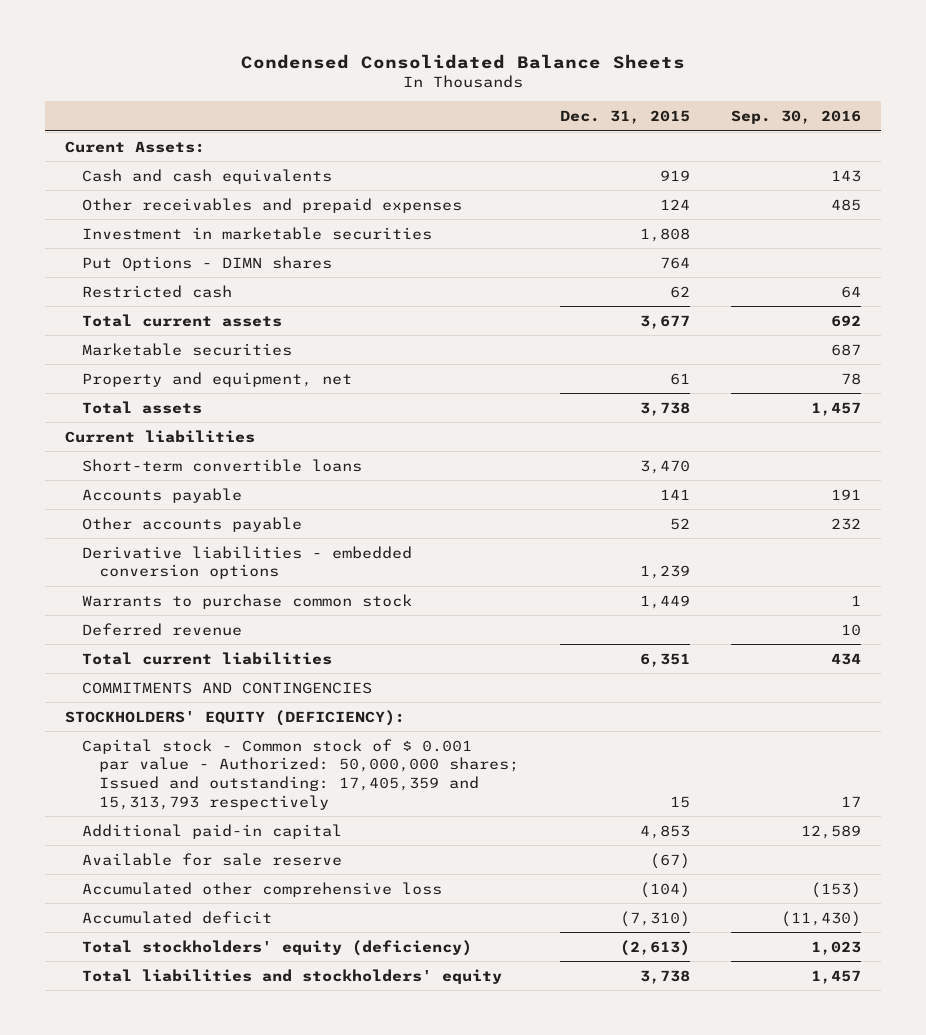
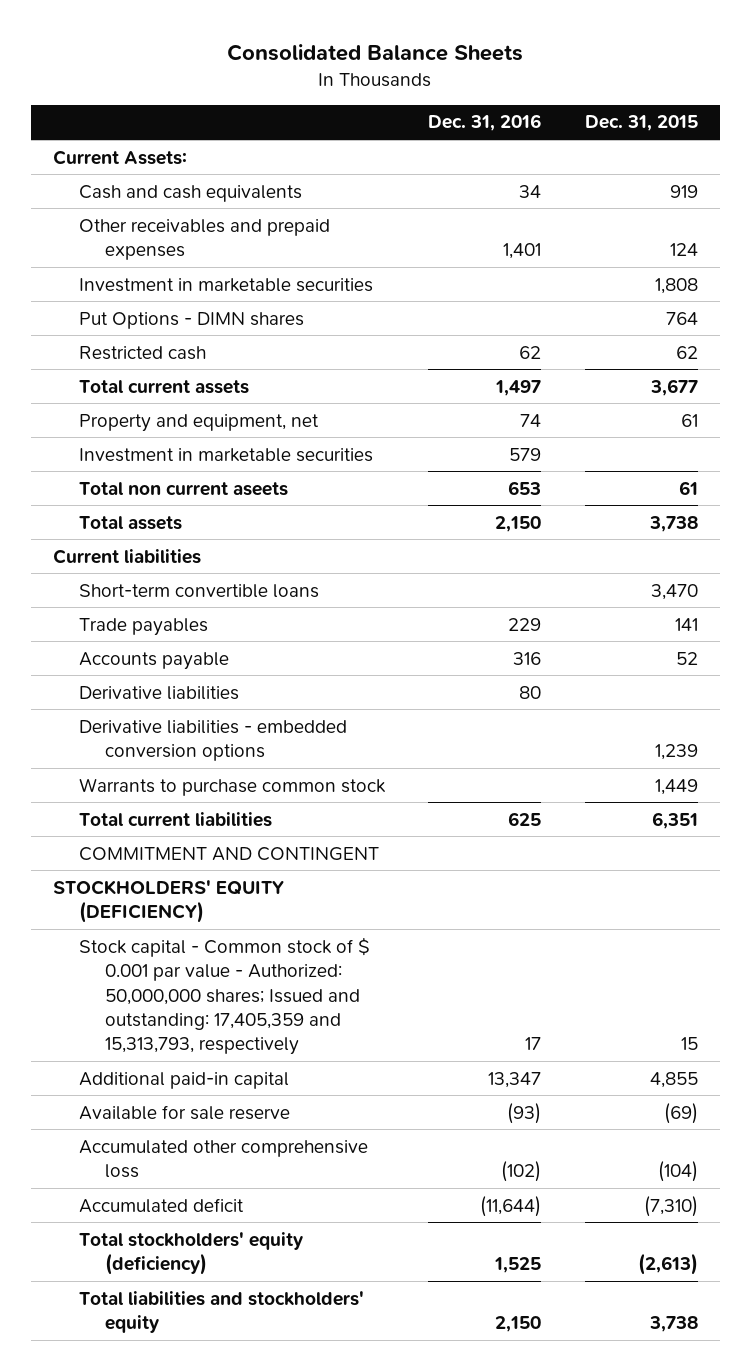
- Condensed Consolidated Balance Sheets
+ Consolidated Balance Sheets
- | Dec. 31, 2015 | Sep. 30, 2016
+ | Dec. 31, 2016 | Dec. 31, 2015
- Curent Assets:
+ Current Assets:
- Marketable securities | | 687
+ Investment in marketable securities | 579 |
+ Total non current aseets | 653 | 61
- Accounts payable | 141 | 191
- Other accounts payable | 52 | 232
+ Trade payables | 229 | 141
+ Accounts payable | 316 | 52
+ Derivative liabilities | 80 |
- Deferred revenue | | 10
- COMMITMENTS AND CONTINGENCIES
- STOCKHOLDERS' EQUITY (DEFICIENCY):
- Capital stock - Common stock of $ 0.001 par value - Authorized: 50,000,000 shares; Issued and outstanding: 17,405,359 and 15,313,793 respectively | 15 | 17
- Additional paid-in capital | 4,853 | 12,589
- Available for sale reserve | (67) |
+ COMMITMENT AND CONTINGENT
+ STOCKHOLDERS' EQUITY (DEFICIENCY)
+ Stock capital - Common stock of $ 0.001 par value - Authorized: 50,000,000 shares; Issued and outstanding: 17,405,359 and 15,313,793, respectively | 17 | 15
+ Additional paid-in capital | 13,347 | 4,855
+ Available for sale reserve | (93) | (69)

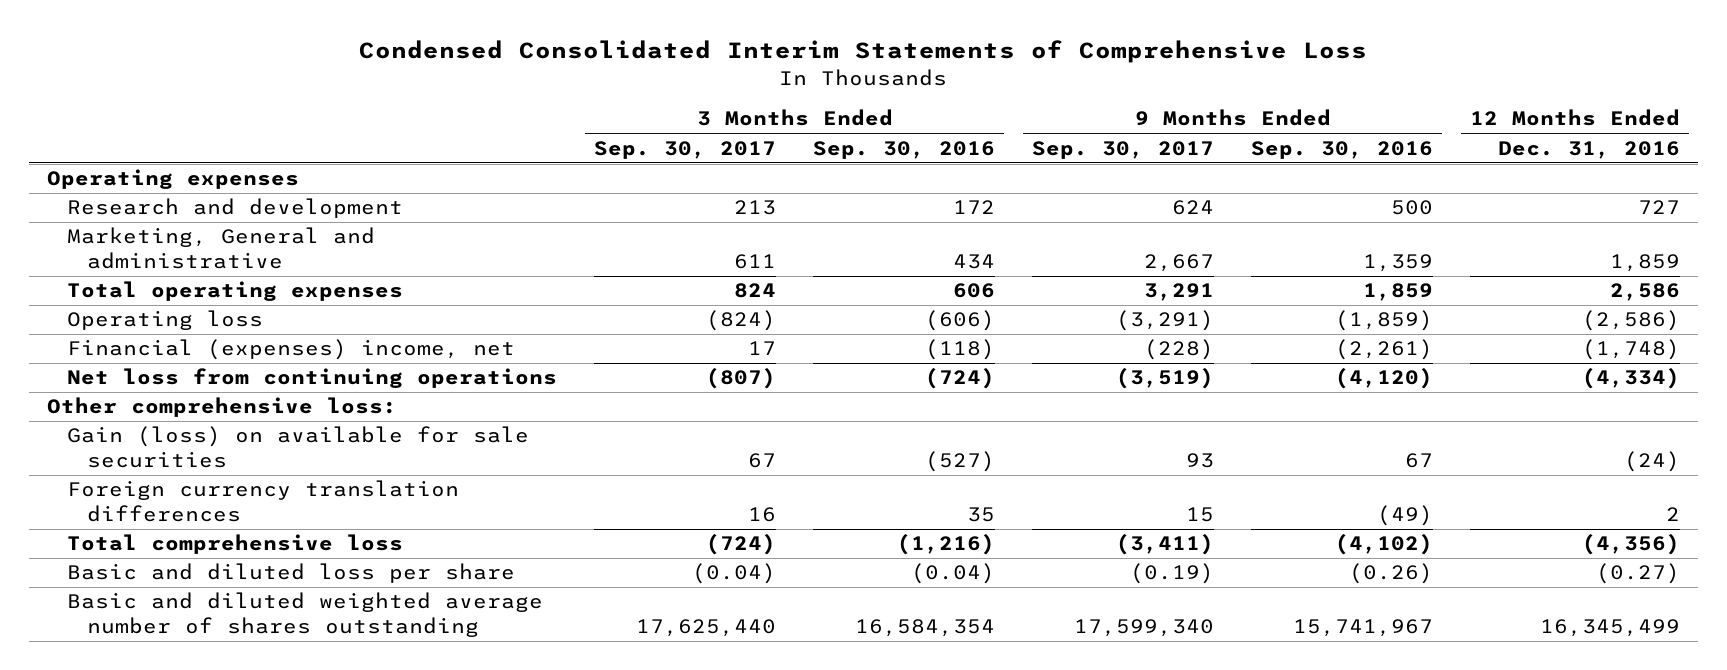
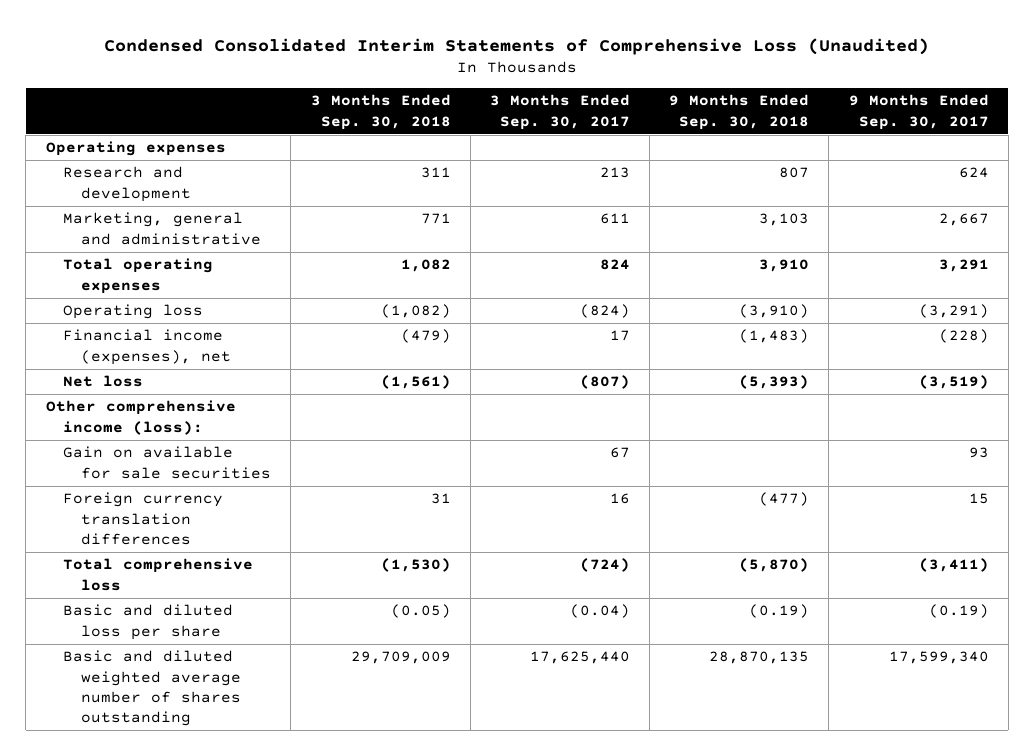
- Condensed Consolidated Interim Statements of Comprehensive Loss
+ Condensed Consolidated Interim Statements of Comprehensive Loss (Unaudited)
- | 3 Months Ended Sep. 30, 2017 | 3 Months Ended Sep. 30, 2016 | 9 Months Ended Sep. 30, 2017 | 9 Months Ended Sep. 30, 2016 | 12 Months Ended Dec. 31, 2016
+ | 3 Months Ended Sep. 30, 2018 | 3 Months Ended Sep. 30, 2017 | 9 Months Ended Sep. 30, 2018 | 9 Months Ended Sep. 30, 2017
- Marketing, General and administrative | 611 | 434 | 2,667 | 1,359 | 1,859
+ Marketing, general and administrative | 771 | 611 | 3,103 | 2,667
- Financial (expenses) income, net | 17 | (118) | (228) | (2,261) | (1,748)
- Net loss from continuing operations | (807) | (724) | (3,519) | (4,120) | (4,334)
- Other comprehensive loss:
- Gain (loss) on available for sale securities | 67 | (527) | 93 | 67 | (24)
+ Financial income (expenses), net | (479) | 17 | (1,483) | (228)
+ Net loss | (1,561) | (807) | (5,393) | (3,519)
+ Other comprehensive income (loss):
+ Gain on available for sale securities | | 67 | | 93

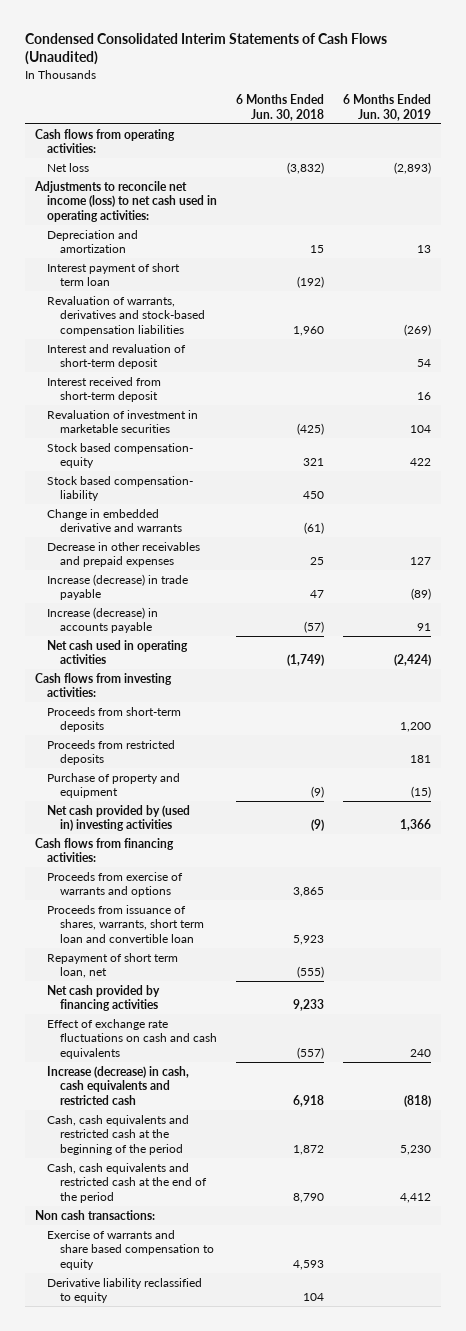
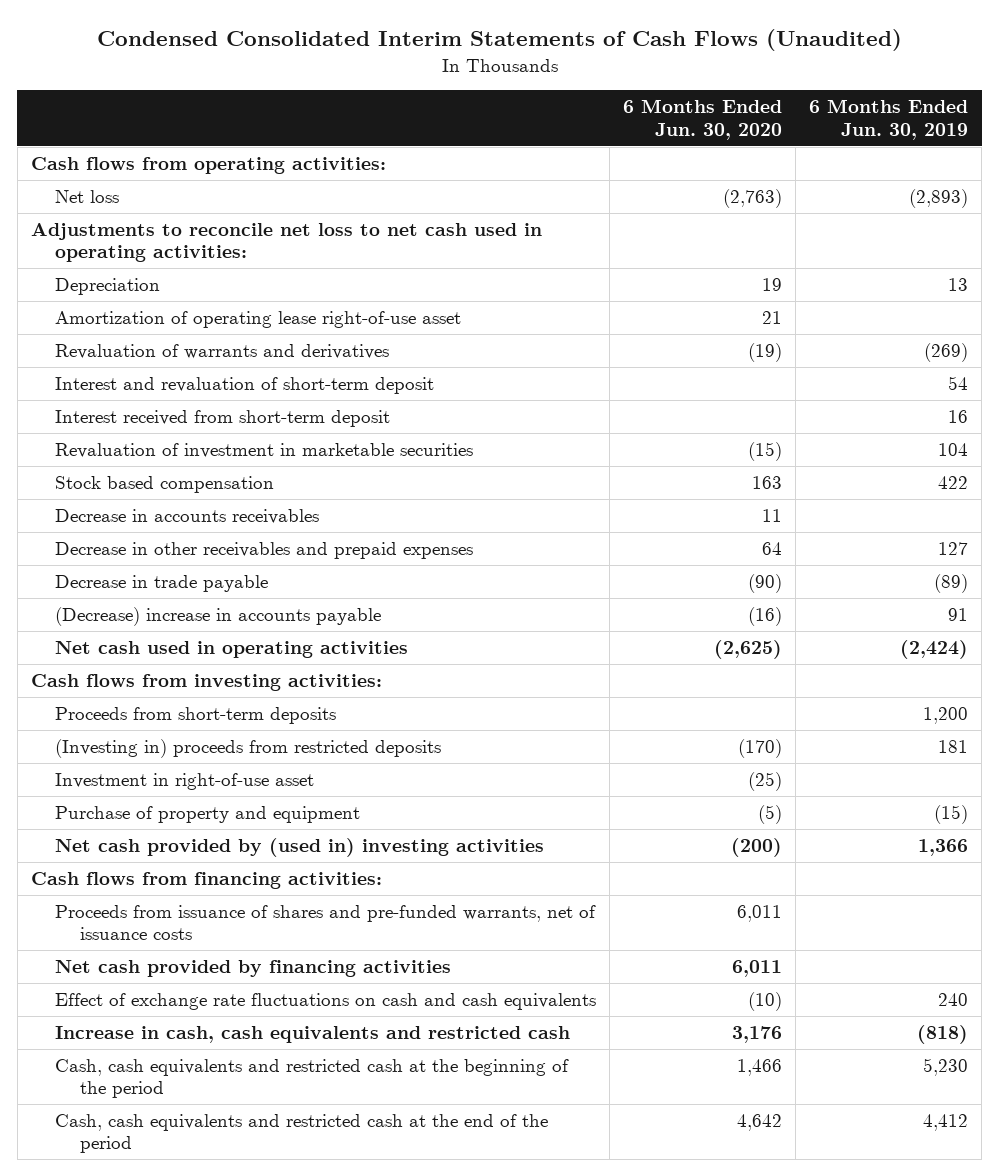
- | 6 Months Ended Jun. 30, 2018 | 6 Months Ended Jun. 30, 2019
+ | 6 Months Ended Jun. 30, 2020 | 6 Months Ended Jun. 30, 2019
- Adjustments to reconcile net income (loss) to net cash used in operating activities:
- Depreciation and amortization | 15 | 13
- Interest payment of short term loan | (192) |
- Revaluation of warrants, derivatives and stock-based compensation liabilities | 1,960 | (269)
+ Adjustments to reconcile net loss to net cash used in operating activities:
+ Depreciation | 19 | 13
+ Amortization of operating lease right-of-use asset | 21 |
+ Revaluation of warrants and derivatives | (19) | (269)
- Stock based compensation- equity | 321 | 422
- Stock based compensation- liability | 450 |
- Change in embedded derivative and warrants | (61) |
+ Stock based compensation | 163 | 422
+ Decrease in accounts receivables | 11 |
- Increase (decrease) in trade payable | 47 | (89)
- Increase (decrease) in accounts payable | (57) | 91
+ Decrease in trade payable | (90) | (89)
+ (Decrease) increase in accounts payable | (16) | 91
- Proceeds from restricted deposits | | 181
+ (Investing in) proceeds from restricted deposits | (170) | 181
+ Investment in right-of-use asset | (25) |
- Proceeds from exercise of warrants and options | 3,865 |
- Proceeds from issuance of shares, warrants, short term loan and convertible loan | 5,923 |
- Repayment of short term loan, net | (555) |
+ Proceeds from issuance of shares and pre-funded warrants, net of issuance costs | 6,011 |
- Increase (decrease) in cash, cash equivalents and restricted cash | 6,918 | (818)
+ Increase in cash, cash equivalents and restricted cash | 3,176 | (818)
- Non cash transactions:
- Exercise of warrants and share based compensation to equity | 4,593 |
- Derivative liability reclassified to equity | 104 |

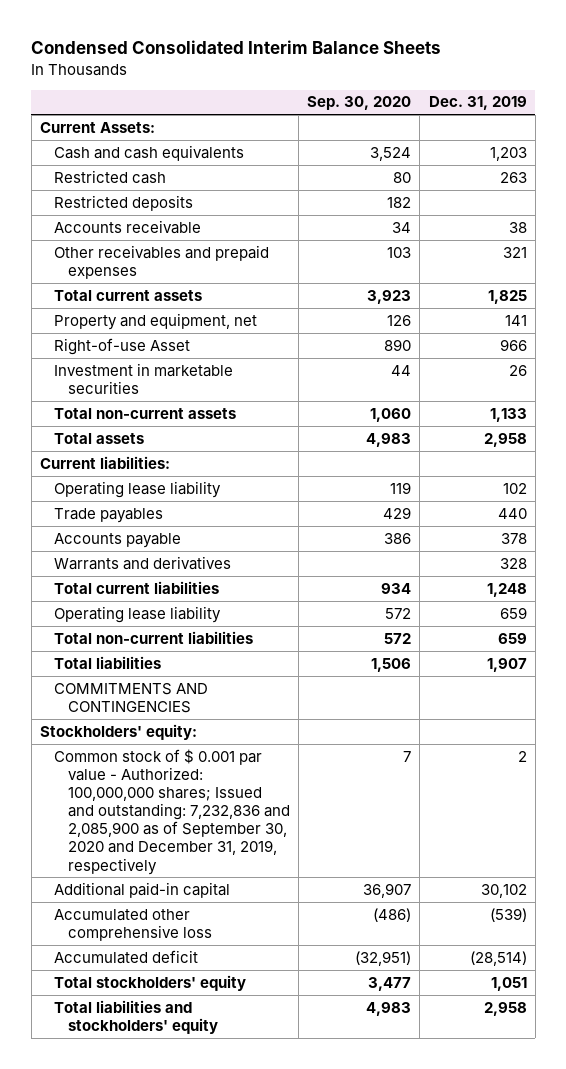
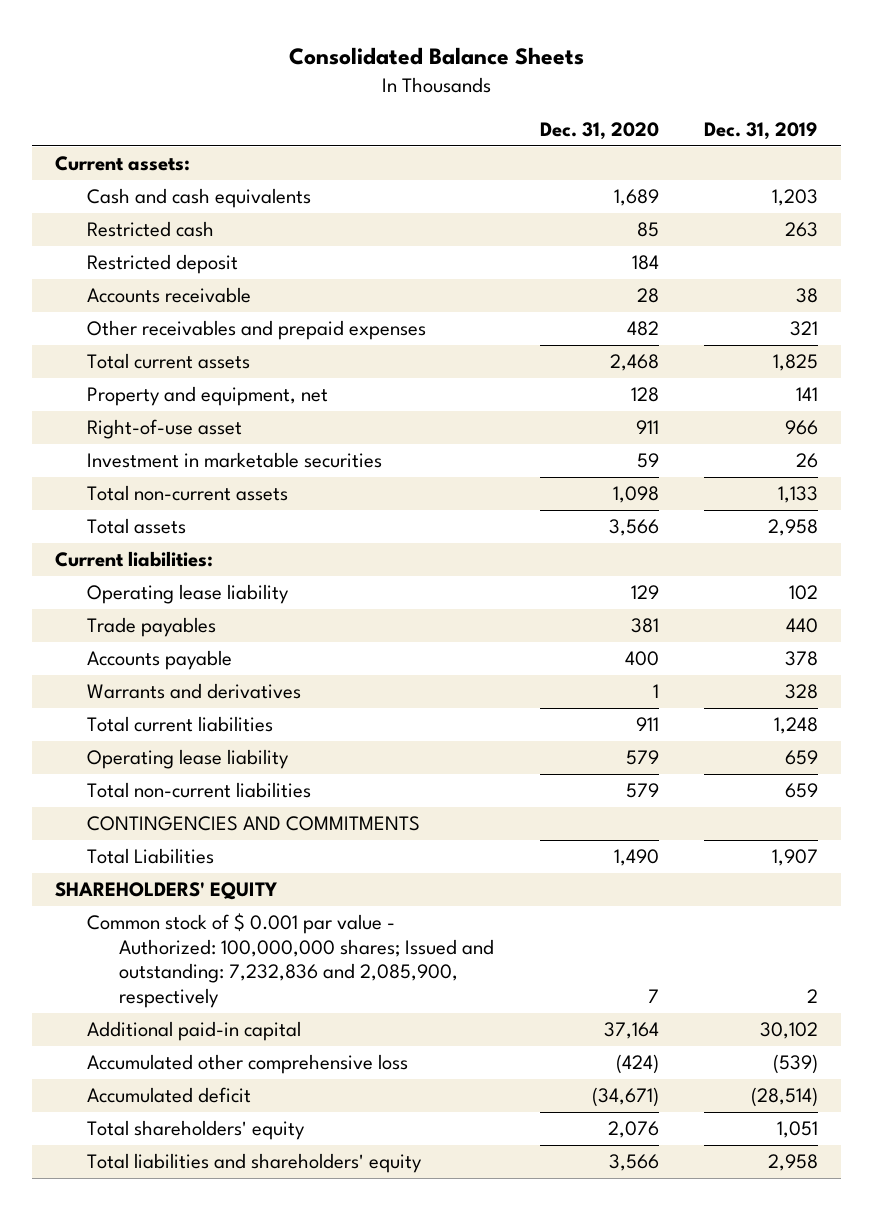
- Condensed Consolidated Interim Balance Sheets
+ Consolidated Balance Sheets
- | Sep. 30, 2020 | Dec. 31, 2019
+ | Dec. 31, 2020 | Dec. 31, 2019
- Current Assets:
+ Current assets:
- Restricted deposits | 182 |
+ Restricted deposit | 184 |
- Right-of-use Asset | 890 | 966
+ Right-of-use asset | 911 | 966
- Total liabilities | 1,506 | 1,907
- COMMITMENTS AND CONTINGENCIES
- Stockholders' equity:
- Common stock of $ 0.001 par value - Authorized: 100,000,000 shares; Issued and outstanding: 7,232,836 and 2,085,900 as of September 30, 2020 and December 31, 2019, respectively | 7 | 2
+ CONTINGENCIES AND COMMITMENTS
+ Total Liabilities | 1,490 | 1,907
+ SHAREHOLDERS' EQUITY
+ Common stock of $ 0.001 par value - Authorized: 100,000,000 shares; Issued and outstanding: 7,232,836 and 2,085,900, respectively | 7 | 2
- Total stockholders' equity | 3,477 | 1,051
- Total liabilities and stockholders' equity | 4,983 | 2,958
+ Total shareholders' equity | 2,076 | 1,051
+ Total liabilities and shareholders' equity | 3,566 | 2,958

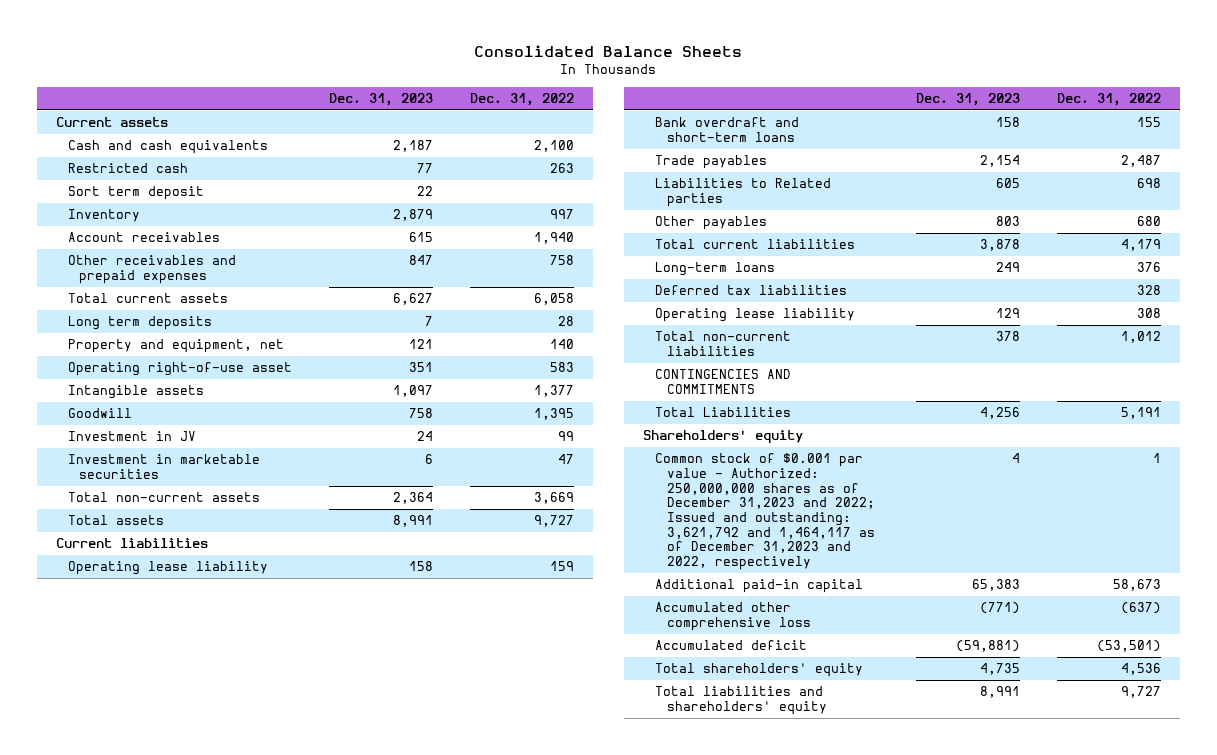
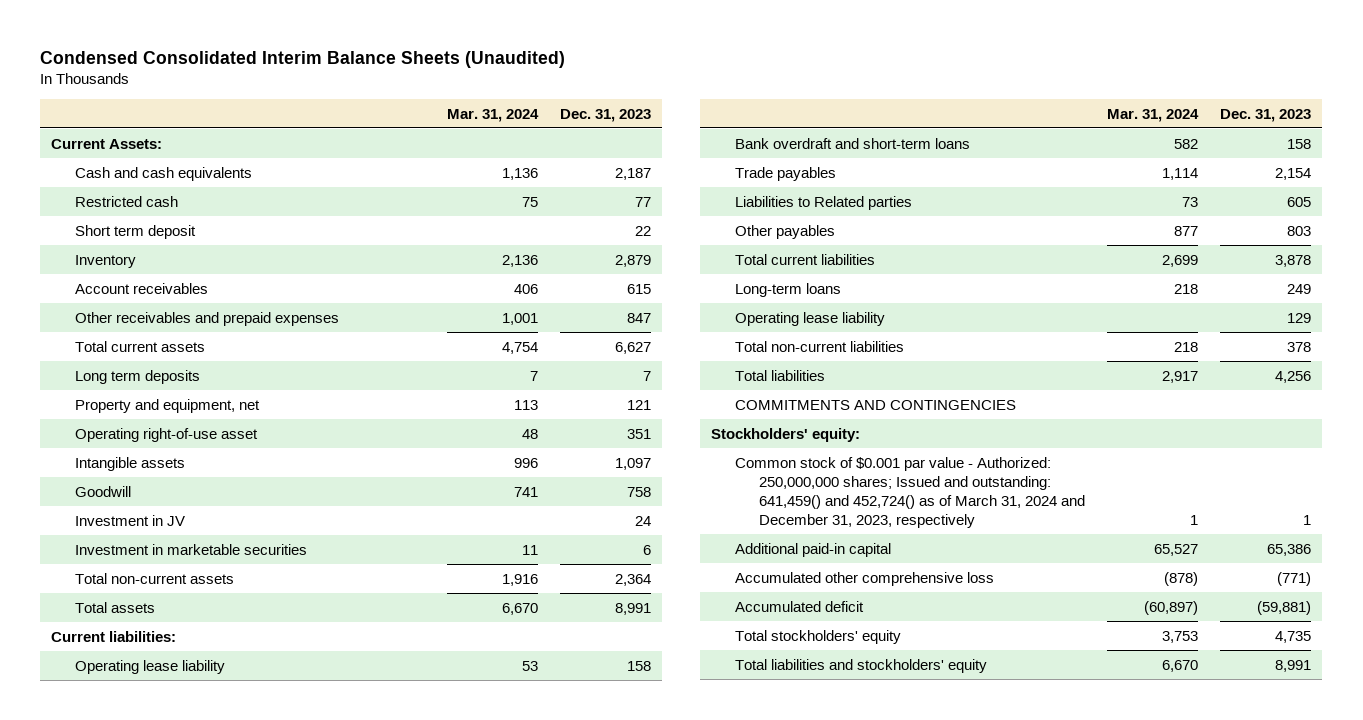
- Consolidated Balance Sheets
+ Condensed Consolidated Interim Balance Sheets (Unaudited)
- | Dec. 31, 2023 | Dec. 31, 2022
+ | Mar. 31, 2024 | Dec. 31, 2023
- Current assets
+ Current Assets:
- Sort term deposit | 22 |
+ Short term deposit | | 22
- Current liabilities
+ Current liabilities:
- Deferred tax liabilities | | 328
- CONTINGENCIES AND COMMITMENTS
- Total Liabilities | 4,256 | 5,191
- Shareholders' equity
- Common stock of $0.001 par value - Authorized: 250,000,000 shares as of December 31,2023 and 2022; Issued and outstanding: 3,621,792 and 1,464,117 as of December 31,2023 and 2022, respectively | 4 | 1
- Additional paid-in capital | 65,383 | 58,673
+ Total liabilities | 2,917 | 4,256
+ COMMITMENTS AND CONTINGENCIES
+ Stockholders' equity:
+ Common stock of $0.001 par value - Authorized: 250,000,000 shares; Issued and outstanding: 641,459() and 452,724() as of March 31, 2024 and December 31, 2023, respectively | 1 | 1
+ Additional paid-in capital | 65,527 | 65,386
- Total shareholders' equity | 4,735 | 4,536
- Total liabilities and shareholders' equity | 8,991 | 9,727
+ Total stockholders' equity | 3,753 | 4,735
+ Total liabilities and stockholders' equity | 6,670 | 8,991

